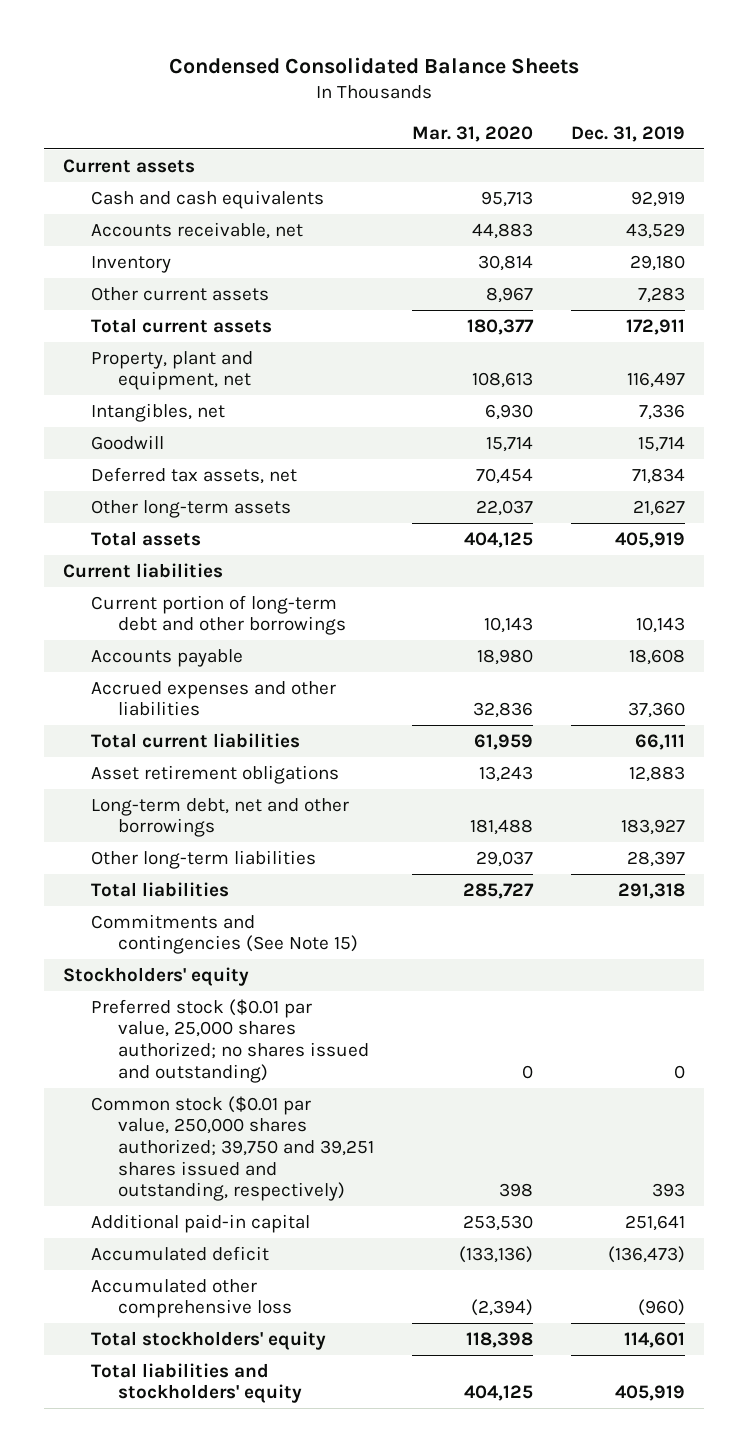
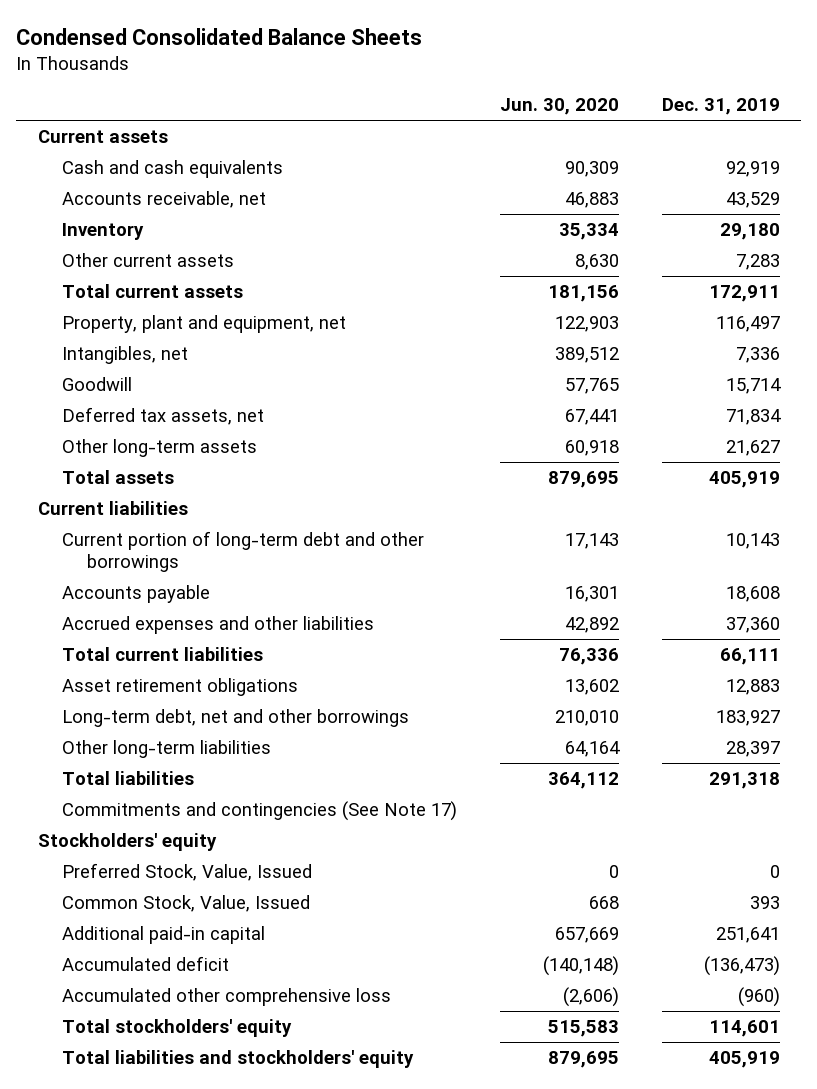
- | Mar. 31, 2020 | Dec. 31, 2019
+ | Jun. 30, 2020 | Dec. 31, 2019
- Commitments and contingencies (See Note 15)
+ Commitments and contingencies (See Note 17)
- Preferred stock ($0.01 par value, 25,000 shares authorized; no shares issued and outstanding) | 0 | 0
- Common stock ($0.01 par value, 250,000 shares authorized; 39,750 and 39,251 shares issued and outstanding, respectively) | 398 | 393
+ Preferred Stock, Value, Issued | 0 | 0
+ Common Stock, Value, Issued | 668 | 393

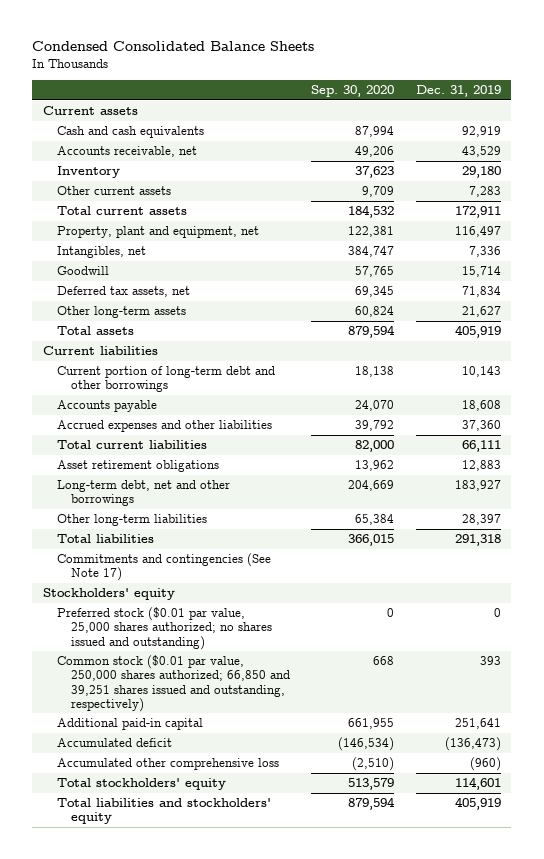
- | Jun. 30, 2020 | Dec. 31, 2019
+ | Sep. 30, 2020 | Dec. 31, 2019
- Preferred Stock, Value, Issued | 0 | 0
- Common Stock, Value, Issued | 668 | 393
+ Preferred stock ($0.01 par value, 25,000 shares authorized; no shares issued and outstanding) | 0 | 0
+ Common stock ($0.01 par value, 250,000 shares authorized; 66,850 and 39,251 shares issued and outstanding, respectively) | 668 | 393

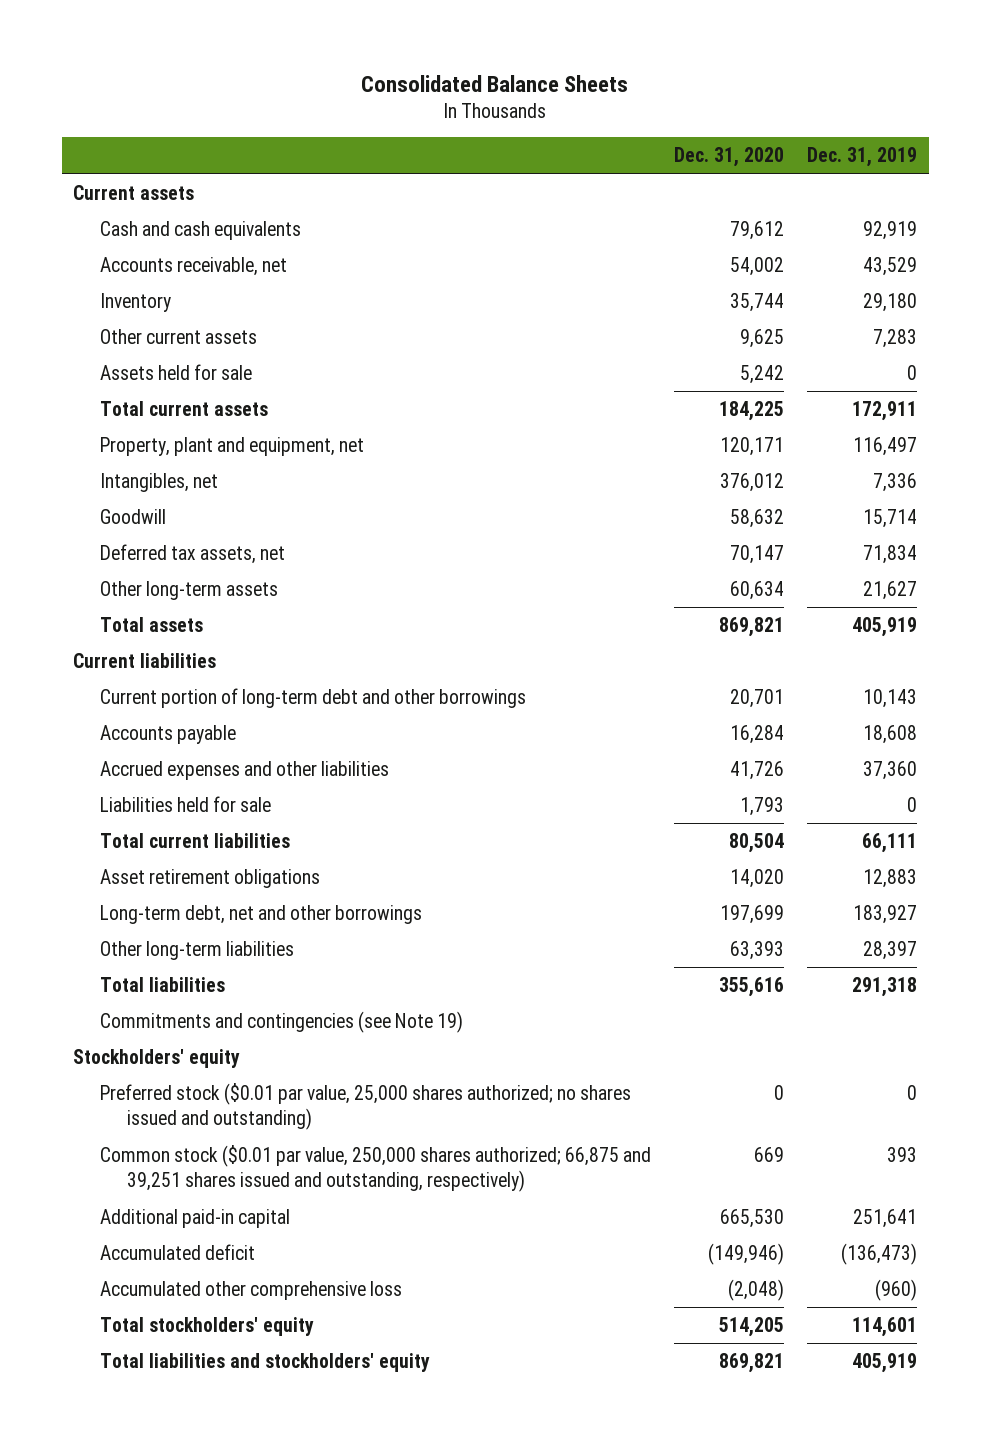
- Condensed Consolidated Balance Sheets
+ Consolidated Balance Sheets
- | Sep. 30, 2020 | Dec. 31, 2019
+ | Dec. 31, 2020 | Dec. 31, 2019
+ Assets held for sale | 5,242 | 0
+ Liabilities held for sale | 1,793 | 0
- Commitments and contingencies (See Note 17)
+ Commitments and contingencies (see Note 19)
- Common stock ($0.01 par value, 250,000 shares authorized; 66,850 and 39,251 shares issued and outstanding, respectively) | 668 | 393
+ Common stock ($0.01 par value, 250,000 shares authorized; 66,875 and 39,251 shares issued and outstanding, respectively) | 669 | 393

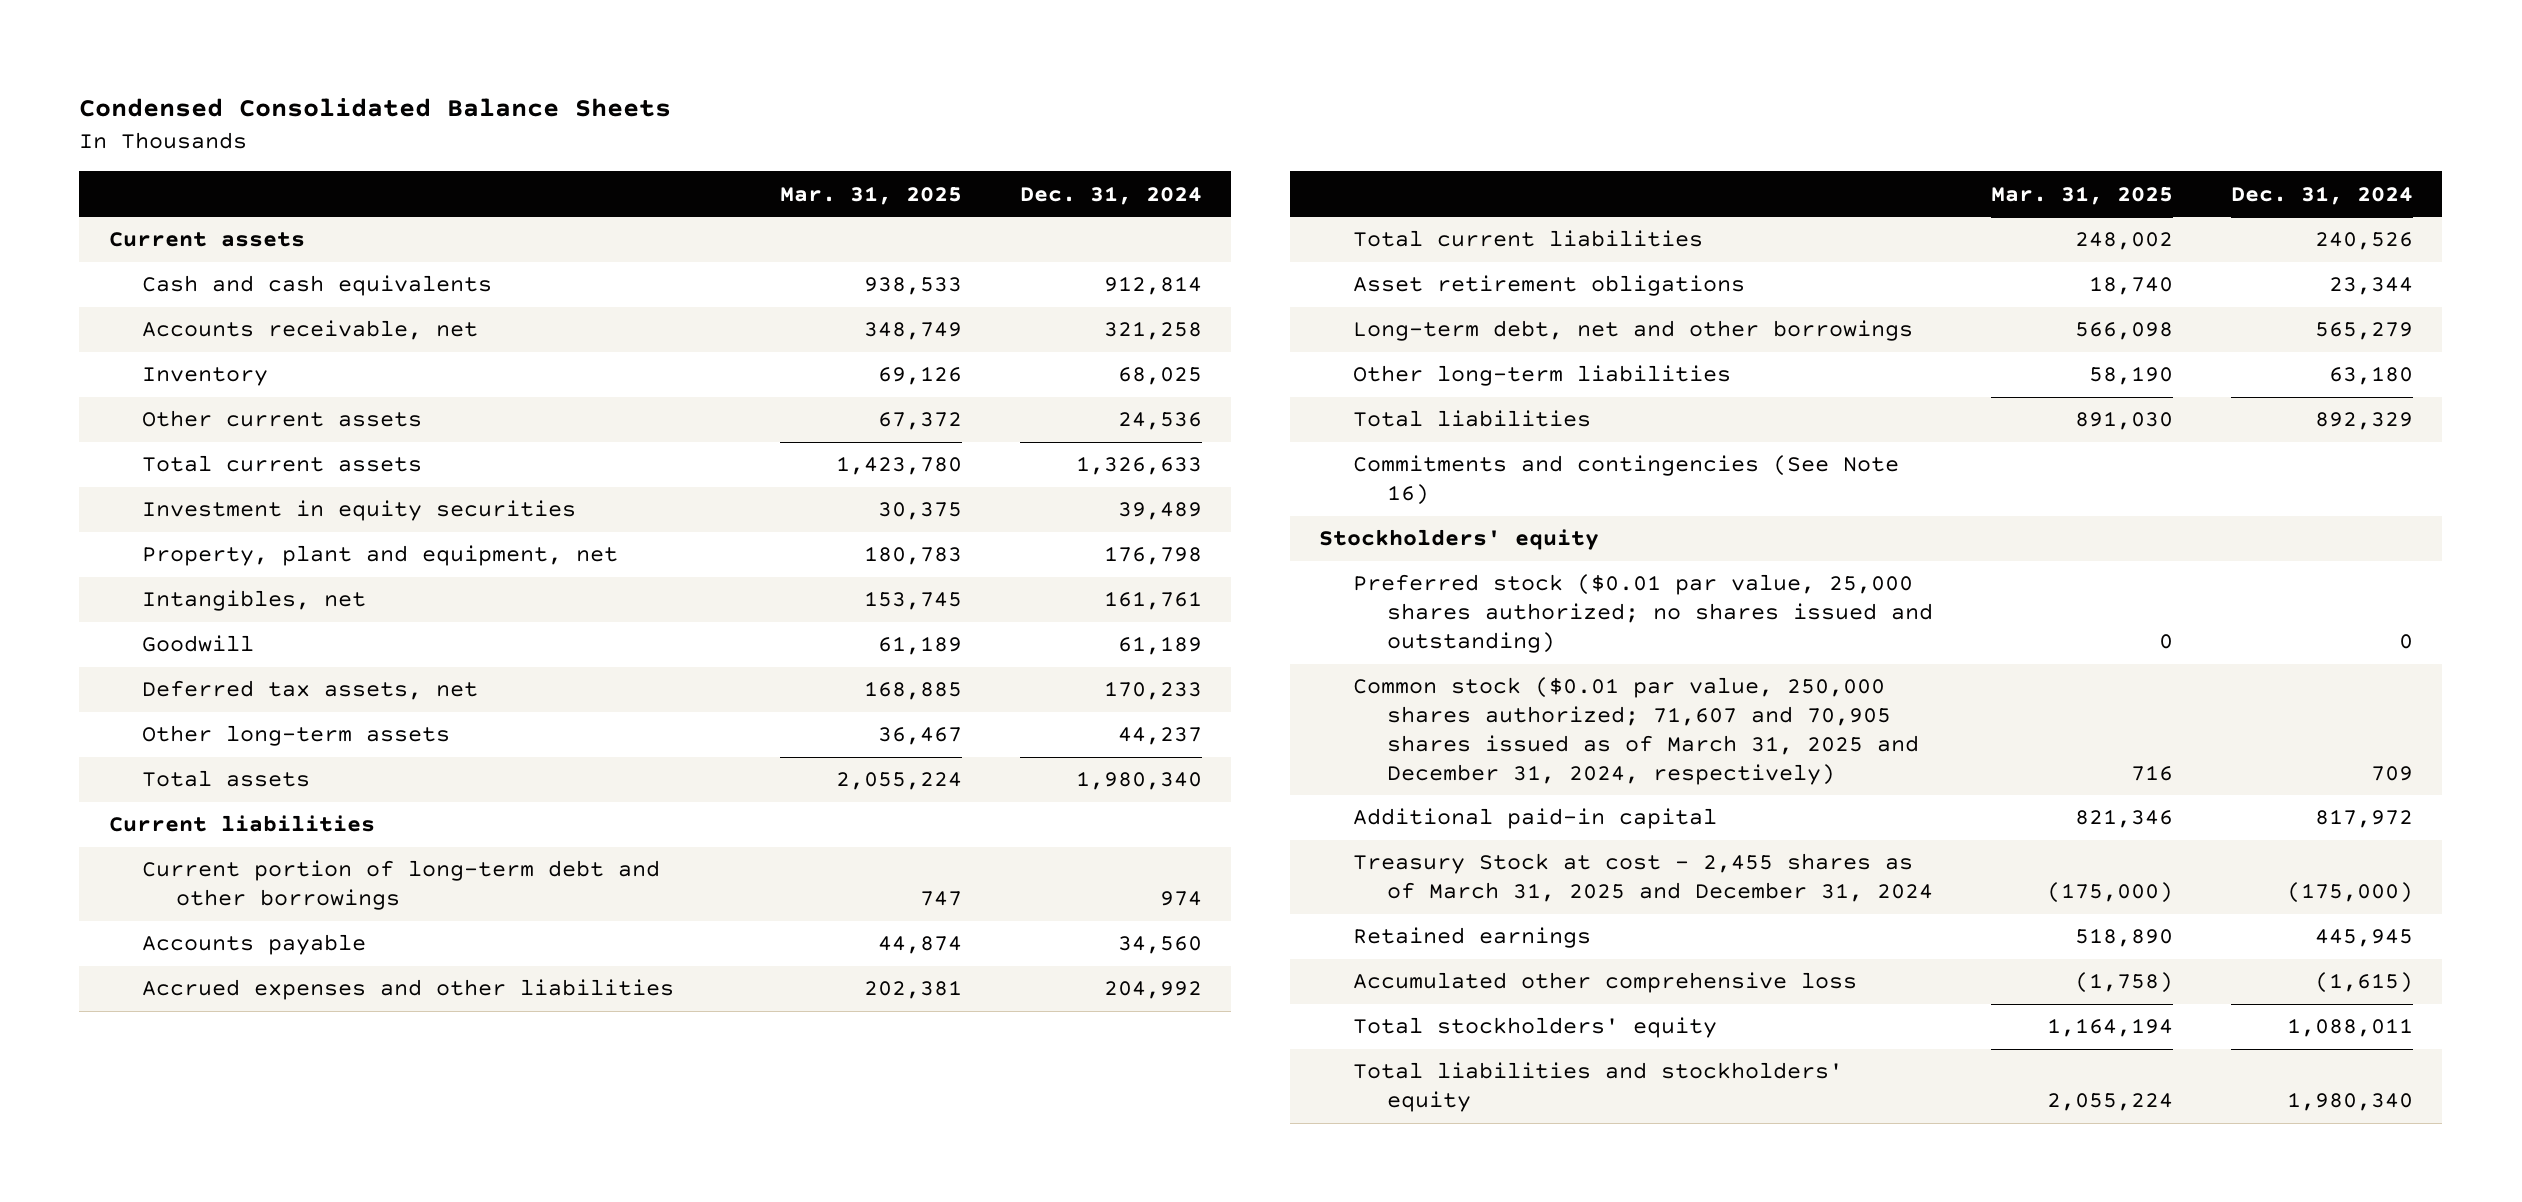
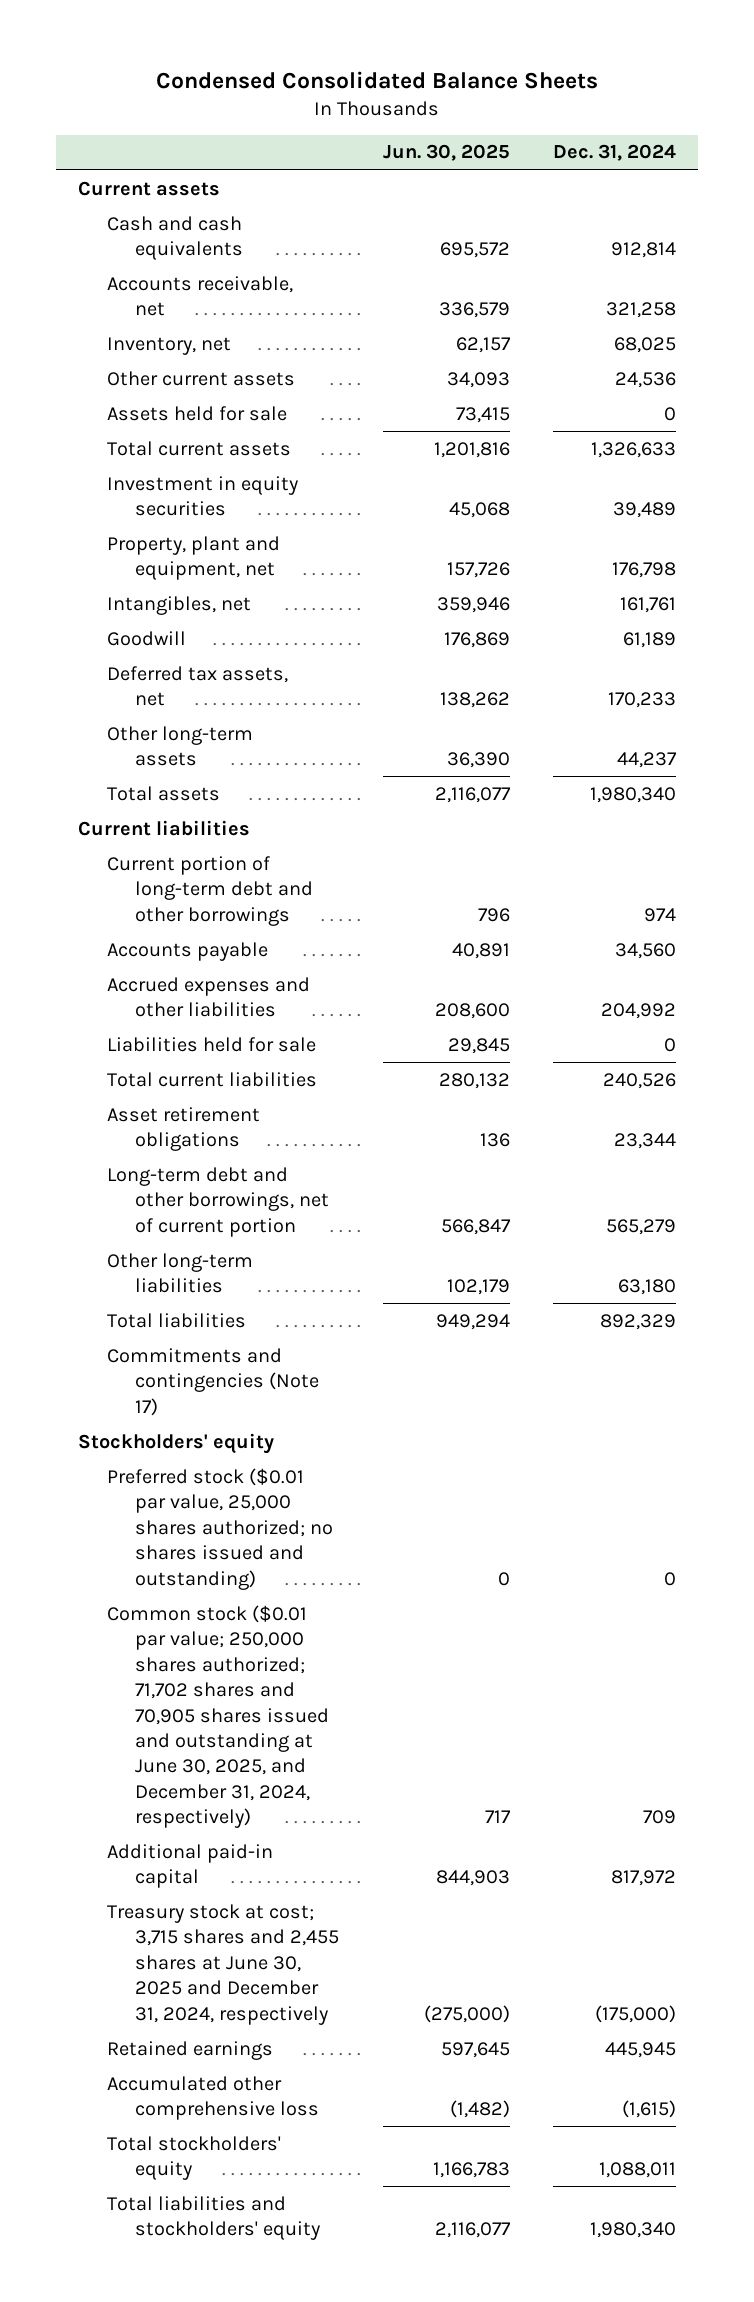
- | Mar. 31, 2025 | Dec. 31, 2024
+ | Jun. 30, 2025 | Dec. 31, 2024
- Inventory | 69,126 | 68,025
+ Inventory, net | 62,157 | 68,025
+ Assets held for sale | 73,415 | 0
+ Liabilities held for sale | 29,845 | 0
- Long-term debt, net and other borrowings | 566,098 | 565,279
+ Long-term debt and other borrowings, net of current portion | 566,847 | 565,279
- Commitments and contingencies (See Note 16)
+ Commitments and contingencies (Note 17)
- Common stock ($0.01 par value, 250,000 shares authorized; 71,607 and 70,905 shares issued as of March 31, 2025 and December 31, 2024, respectively) | 716 | 709
+ Common stock ($0.01 par value; 250,000 shares authorized; 71,702 shares and 70,905 shares issued and outstanding at June 30, 2025, and December 31, 2024, respectively) | 717 | 709
- Treasury Stock at cost - 2,455 shares as of March 31, 2025 and December 31, 2024 | (175,000) | (175,000)
+ Treasury stock at cost; 3,715 shares and 2,455 shares at June 30, 2025 and December 31, 2024, respectively | (275,000) | (175,000)

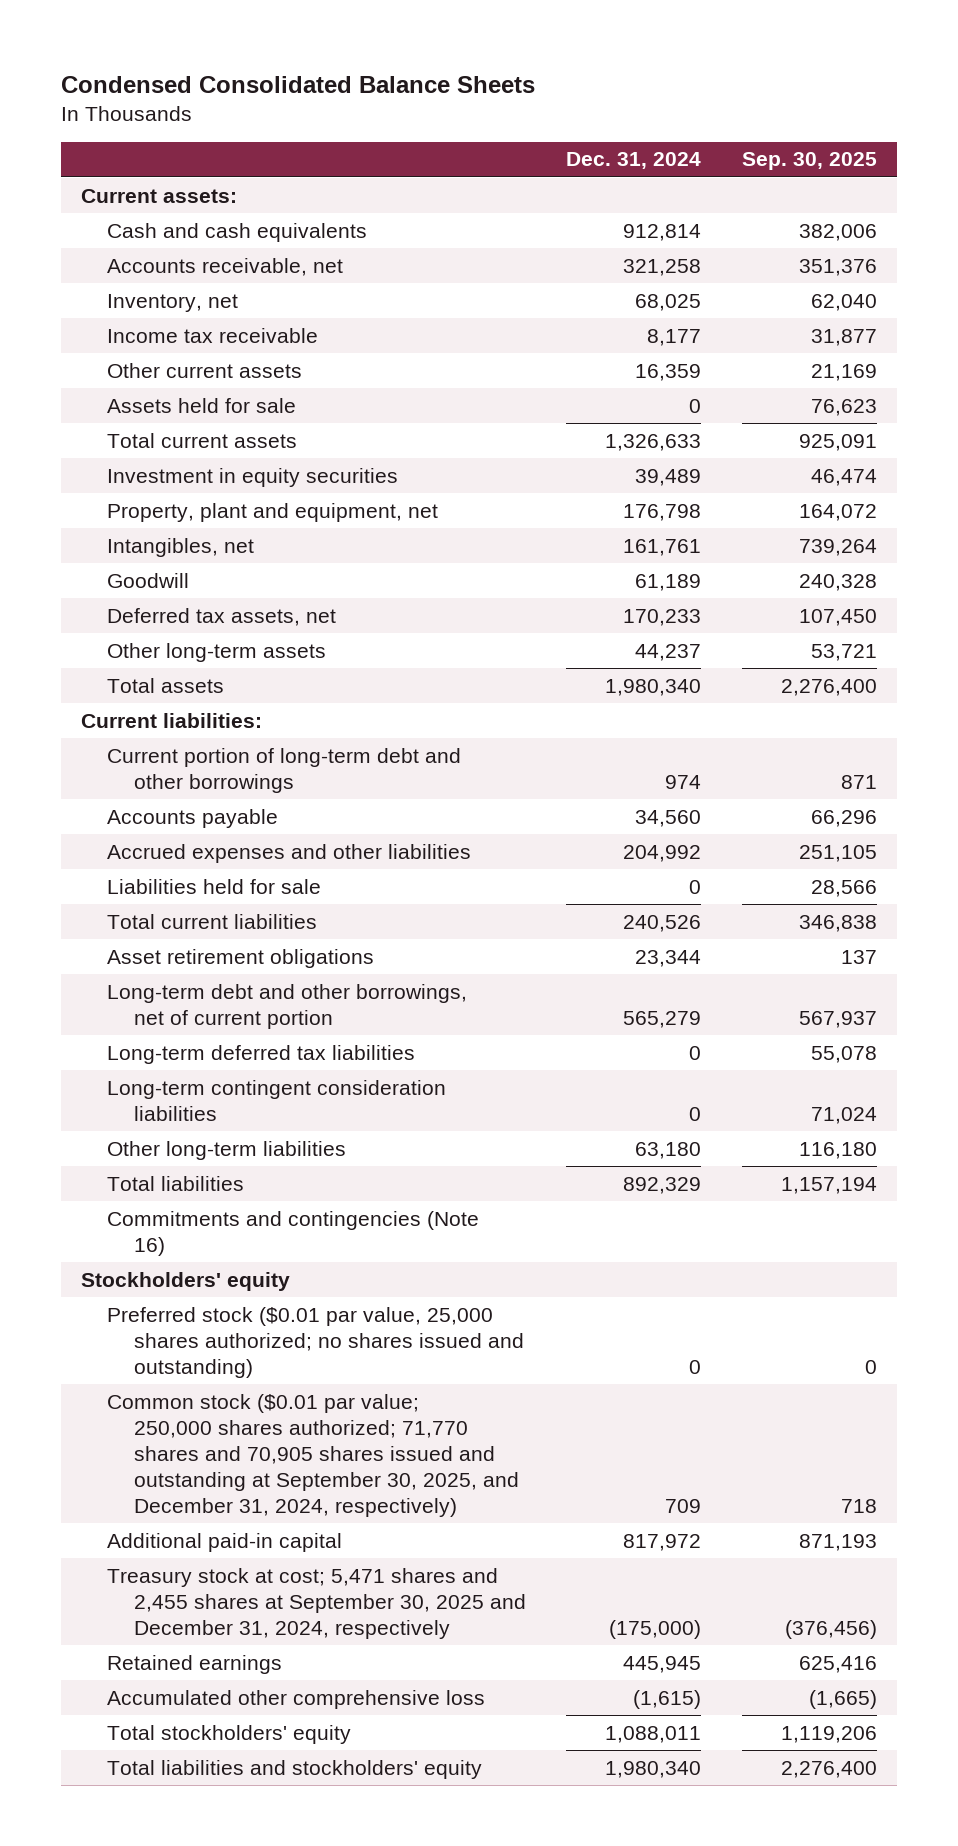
- | Jun. 30, 2025 | Dec. 31, 2024
+ | Dec. 31, 2024 | Sep. 30, 2025
- Current assets
+ Current assets:
- Other current assets | 34,093 | 24,536
+ Income tax receivable | 8,177 | 31,877
+ Other current assets | 16,359 | 21,169
- Current liabilities
+ Current liabilities:
+ Long-term deferred tax liabilities | 0 | 55,078
+ Long-term contingent consideration liabilities | 0 | 71,024
- Commitments and contingencies (Note 17)
+ Commitments and contingencies (Note 16)
- Common stock ($0.01 par value; 250,000 shares authorized; 71,702 shares and 70,905 shares issued and outstanding at June 30, 2025, and December 31, 2024, respectively) | 717 | 709
+ Common stock ($0.01 par value; 250,000 shares authorized; 71,770 shares and 70,905 shares issued and outstanding at September 30, 2025, and December 31, 2024, respectively) | 709 | 718
- Treasury stock at cost; 3,715 shares and 2,455 shares at June 30, 2025 and December 31, 2024, respectively | (275,000) | (175,000)
+ Treasury stock at cost; 5,471 shares and 2,455 shares at September 30, 2025 and December 31, 2024, respectively | (175,000) | (376,456)

